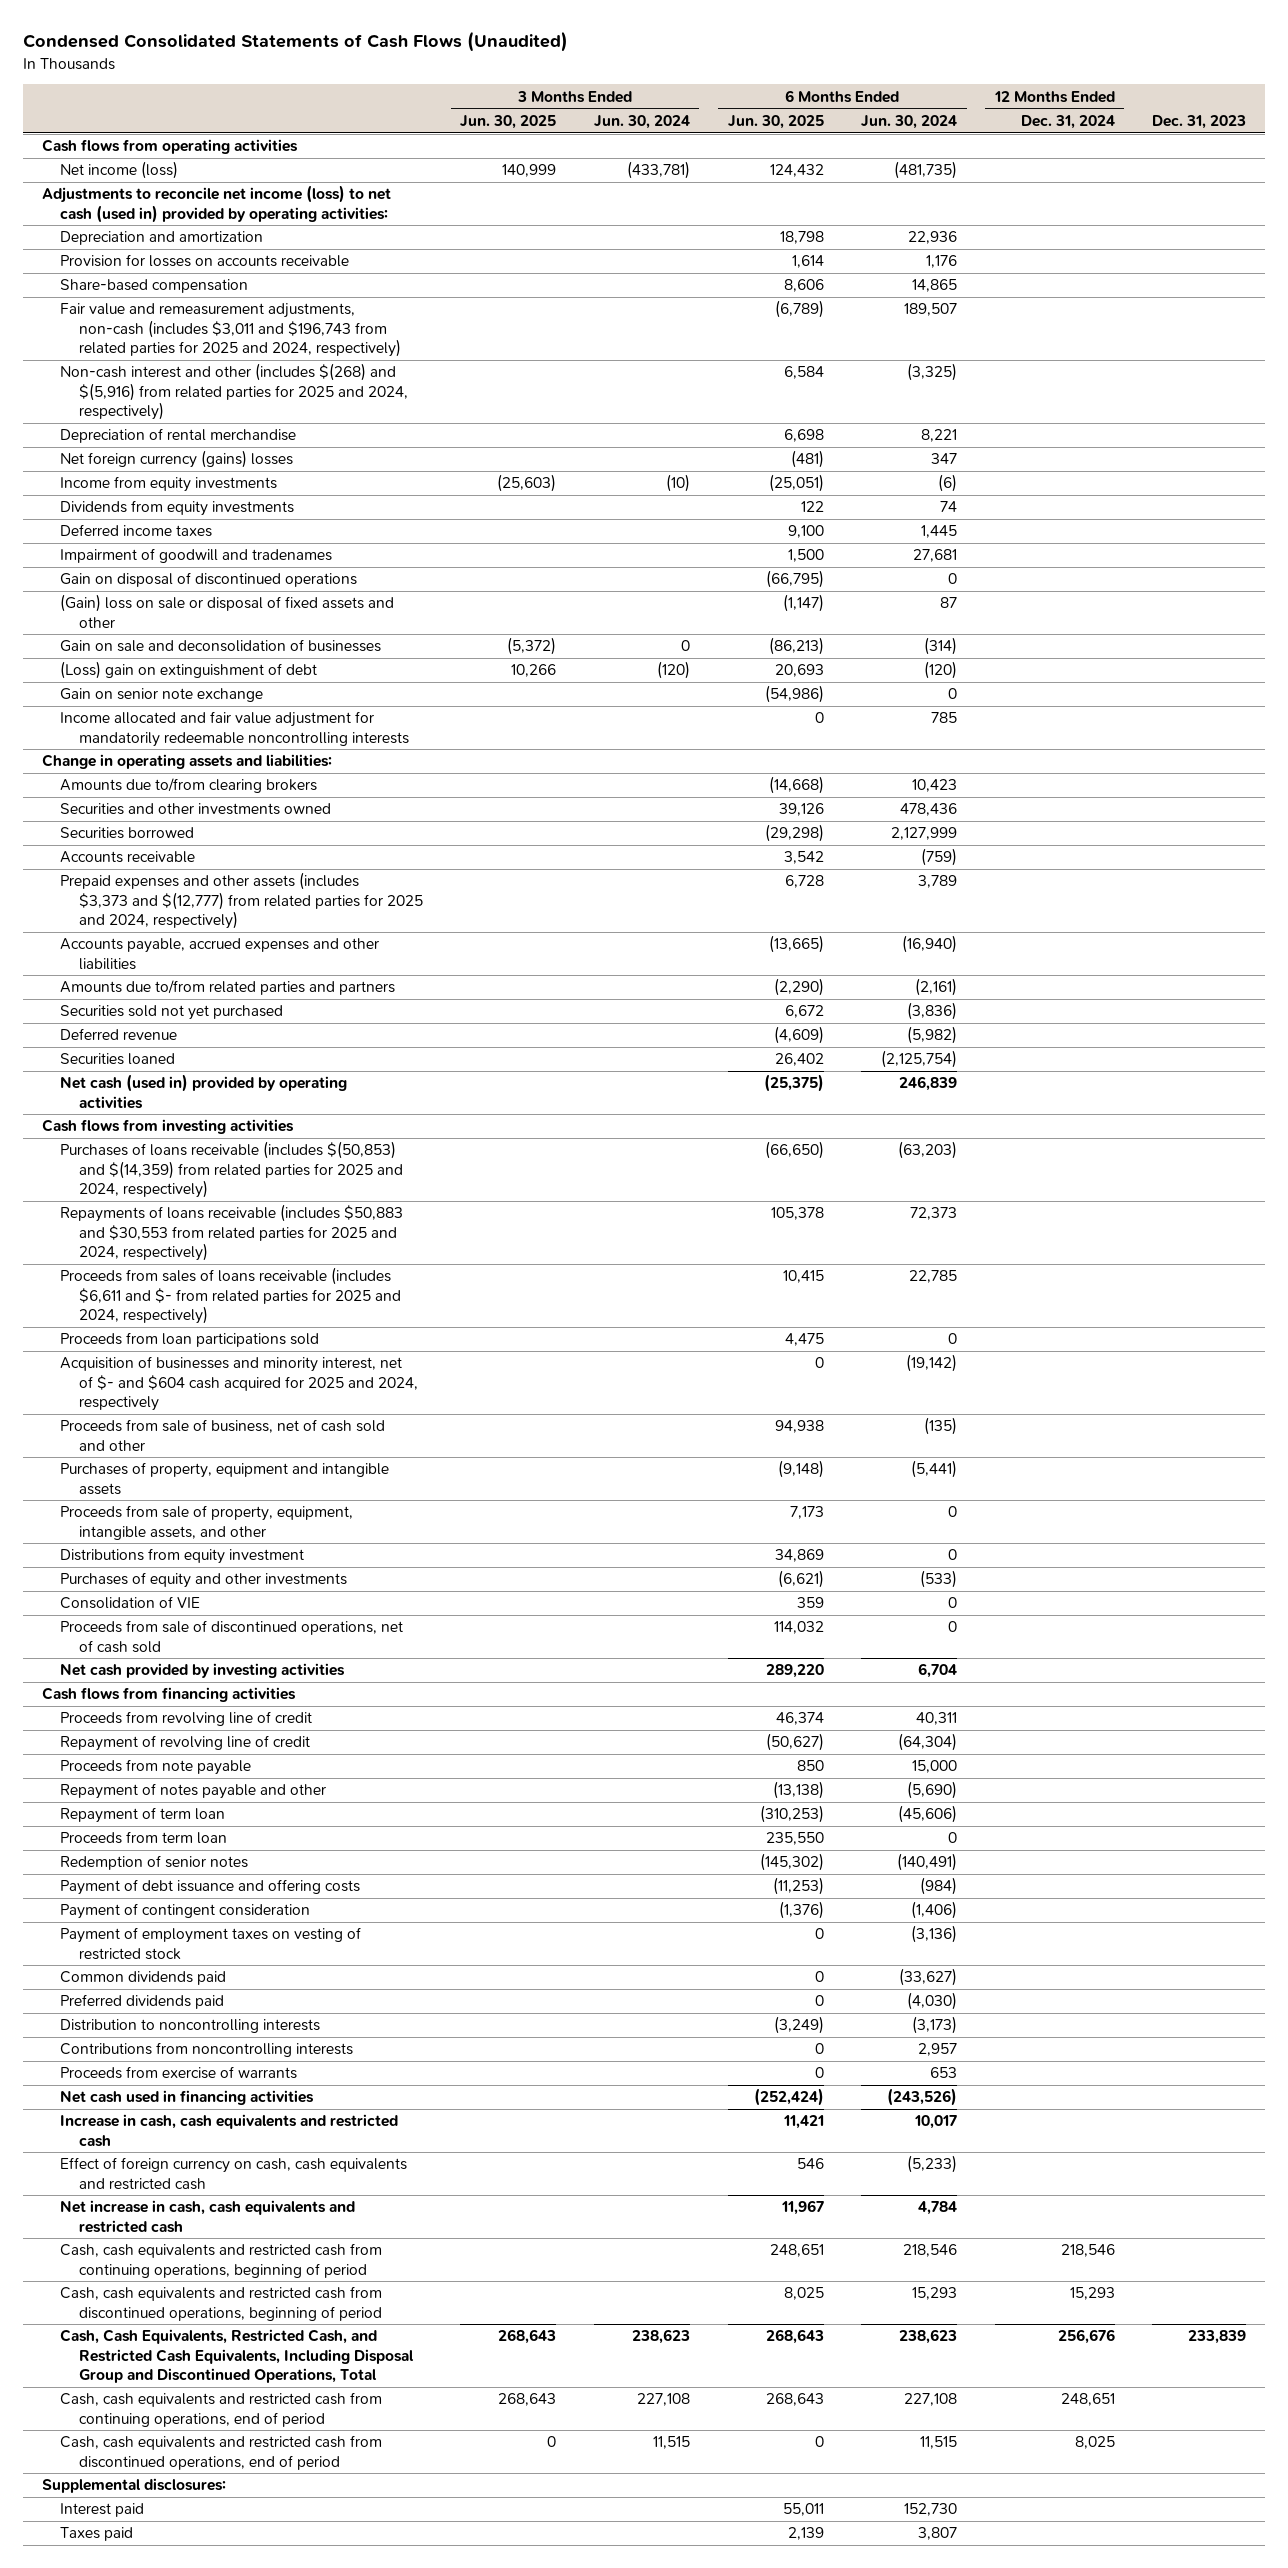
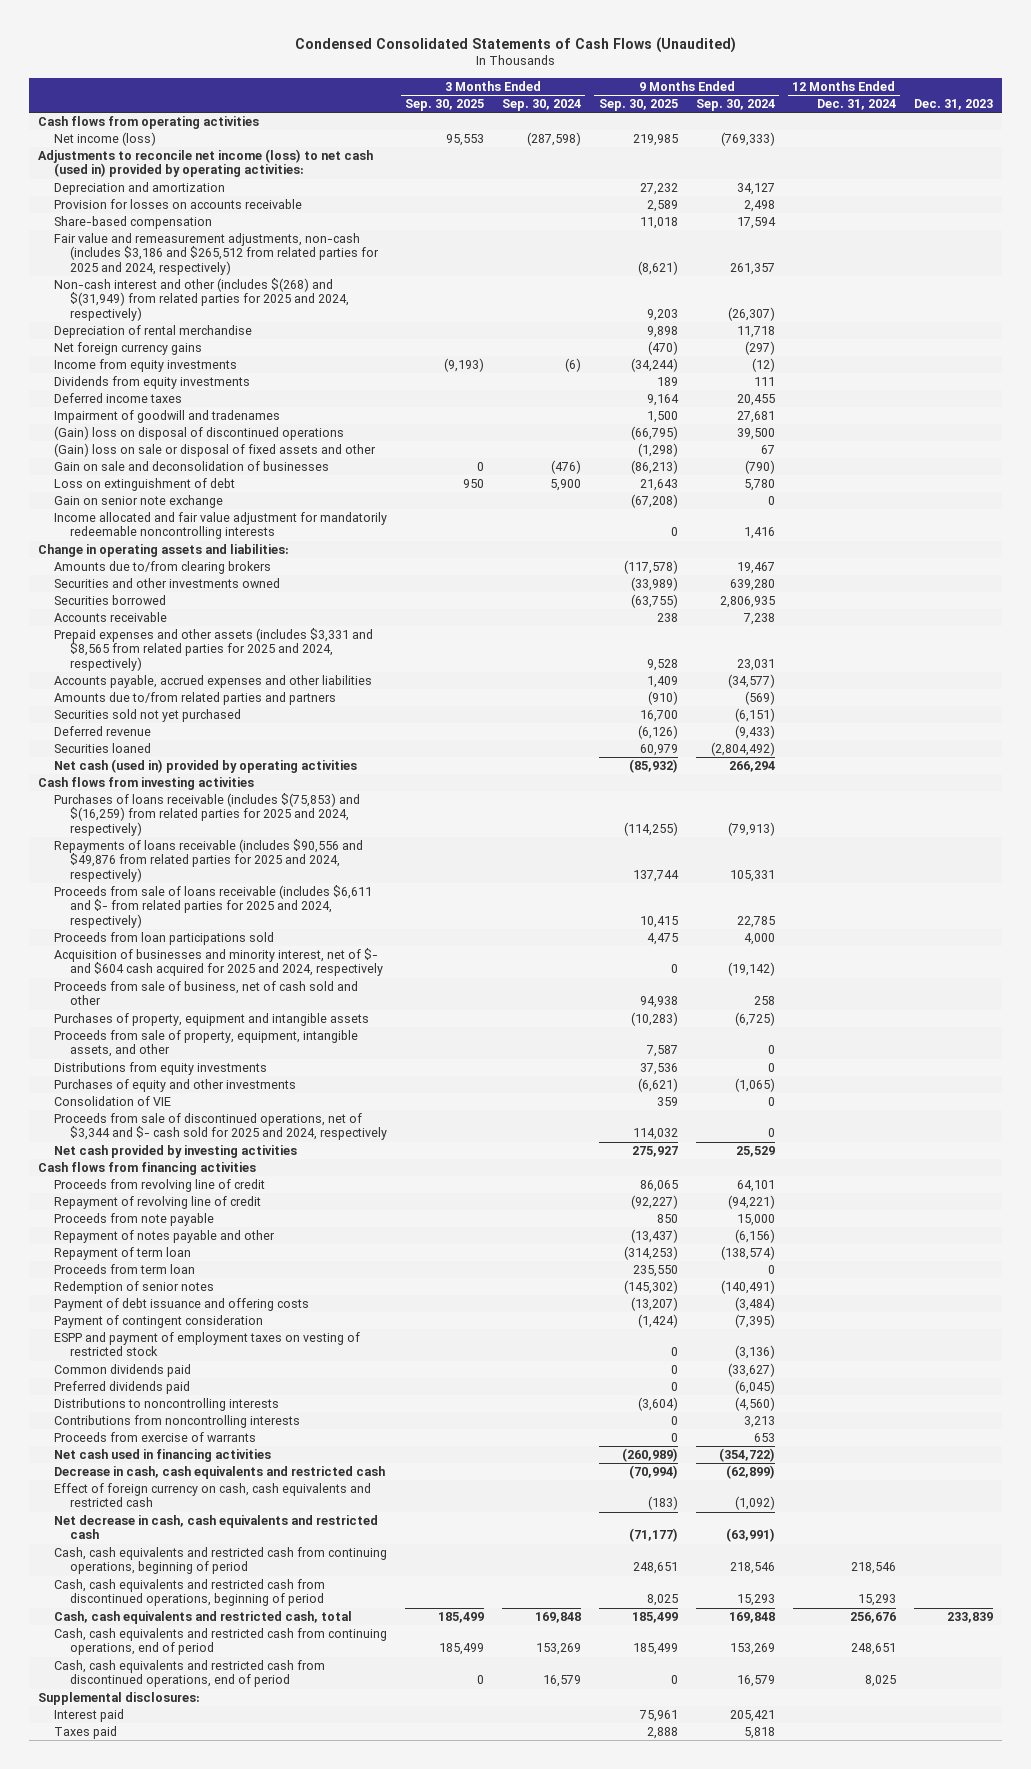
- | 3 Months Ended Jun. 30, 2025 | 3 Months Ended Jun. 30, 2024 | 6 Months Ended Jun. 30, 2025 | 6 Months Ended Jun. 30, 2024 | 12 Months Ended Dec. 31, 2024 | Dec. 31, 2023
+ | 3 Months Ended Sep. 30, 2025 | 3 Months Ended Sep. 30, 2024 | 9 Months Ended Sep. 30, 2025 | 9 Months Ended Sep. 30, 2024 | 12 Months Ended Dec. 31, 2024 | Dec. 31, 2023
- Fair value and remeasurement adjustments, non-cash (includes $3,011 and $196,743 from related parties for 2025 and 2024, respectively) | | | (6,789) | 189,507 | |
- Non-cash interest and other (includes $(268) and $(5,916) from related parties for 2025 and 2024, respectively) | | | 6,584 | (3,325) | |
+ Fair value and remeasurement adjustments, non-cash (includes $3,186 and $265,512 from related parties for 2025 and 2024, respectively) | | | (8,621) | 261,357 | |
+ Non-cash interest and other (includes $(268) and $(31,949) from related parties for 2025 and 2024, respectively) | | | 9,203 | (26,307) | |
- Net foreign currency (gains) losses | | | (481) | 347 | |
+ Net foreign currency gains | | | (470) | (297) | |
- Gain on disposal of discontinued operations | | | (66,795) | 0 | |
+ (Gain) loss on disposal of discontinued operations | | | (66,795) | 39,500 | |
- (Loss) gain on extinguishment of debt | 10,266 | (120) | 20,693 | (120) | |
+ Loss on extinguishment of debt | 950 | 5,900 | 21,643 | 5,780 | |
- Prepaid expenses and other assets (includes $3,373 and $(12,777) from related parties for 2025 and 2024, respectively) | | | 6,728 | 3,789 | |
+ Prepaid expenses and other assets (includes $3,331 and $8,565 from related parties for 2025 and 2024, respectively) | | | 9,528 | 23,031 | |
- Purchases of loans receivable (includes $(50,853) and $(14,359) from related parties for 2025 and 2024, respectively) | | | (66,650) | (63,203) | |
- Repayments of loans receivable (includes $50,883 and $30,553 from related parties for 2025 and 2024, respectively) | | | 105,378 | 72,373 | |
- Proceeds from sales of loans receivable (includes $6,611 and $- from related parties for 2025 and 2024, respectively) | | | 10,415 | 22,785 | |
+ Purchases of loans receivable (includes $(75,853) and $(16,259) from related parties for 2025 and 2024, respectively) | | | (114,255) | (79,913) | |
+ Repayments of loans receivable (includes $90,556 and $49,876 from related parties for 2025 and 2024, respectively) | | | 137,744 | 105,331 | |
+ Proceeds from sale of loans receivable (includes $6,611 and $- from related parties for 2025 and 2024, respectively) | | | 10,415 | 22,785 | |
- Distributions from equity investment | | | 34,869 | 0 | |
+ Distributions from equity investments | | | 37,536 | 0 | |
- Proceeds from sale of discontinued operations, net of cash sold | | | 114,032 | 0 | |
+ Proceeds from sale of discontinued operations, net of $3,344 and $- cash sold for 2025 and 2024, respectively | | | 114,032 | 0 | |
- Payment of employment taxes on vesting of restricted stock | | | 0 | (3,136) | |
+ ESPP and payment of employment taxes on vesting of restricted stock | | | 0 | (3,136) | |
- Distribution to noncontrolling interests | | | (3,249) | (3,173) | |
+ Distributions to noncontrolling interests | | | (3,604) | (4,560) | |
- Increase in cash, cash equivalents and restricted cash | | | 11,421 | 10,017 | |
+ Decrease in cash, cash equivalents and restricted cash | | | (70,994) | (62,899) | |
- Net increase in cash, cash equivalents and restricted cash | | | 11,967 | 4,784 | |
+ Net decrease in cash, cash equivalents and restricted cash | | | (71,177) | (63,991) | |
- Cash, Cash Equivalents, Restricted Cash, and Restricted Cash Equivalents, Including Disposal Group and Discontinued Operations, Total | 268,643 | 238,623 | 268,643 | 238,623 | 256,676 | 233,839
+ Cash, cash equivalents and restricted cash, total | 185,499 | 169,848 | 185,499 | 169,848 | 256,676 | 233,839

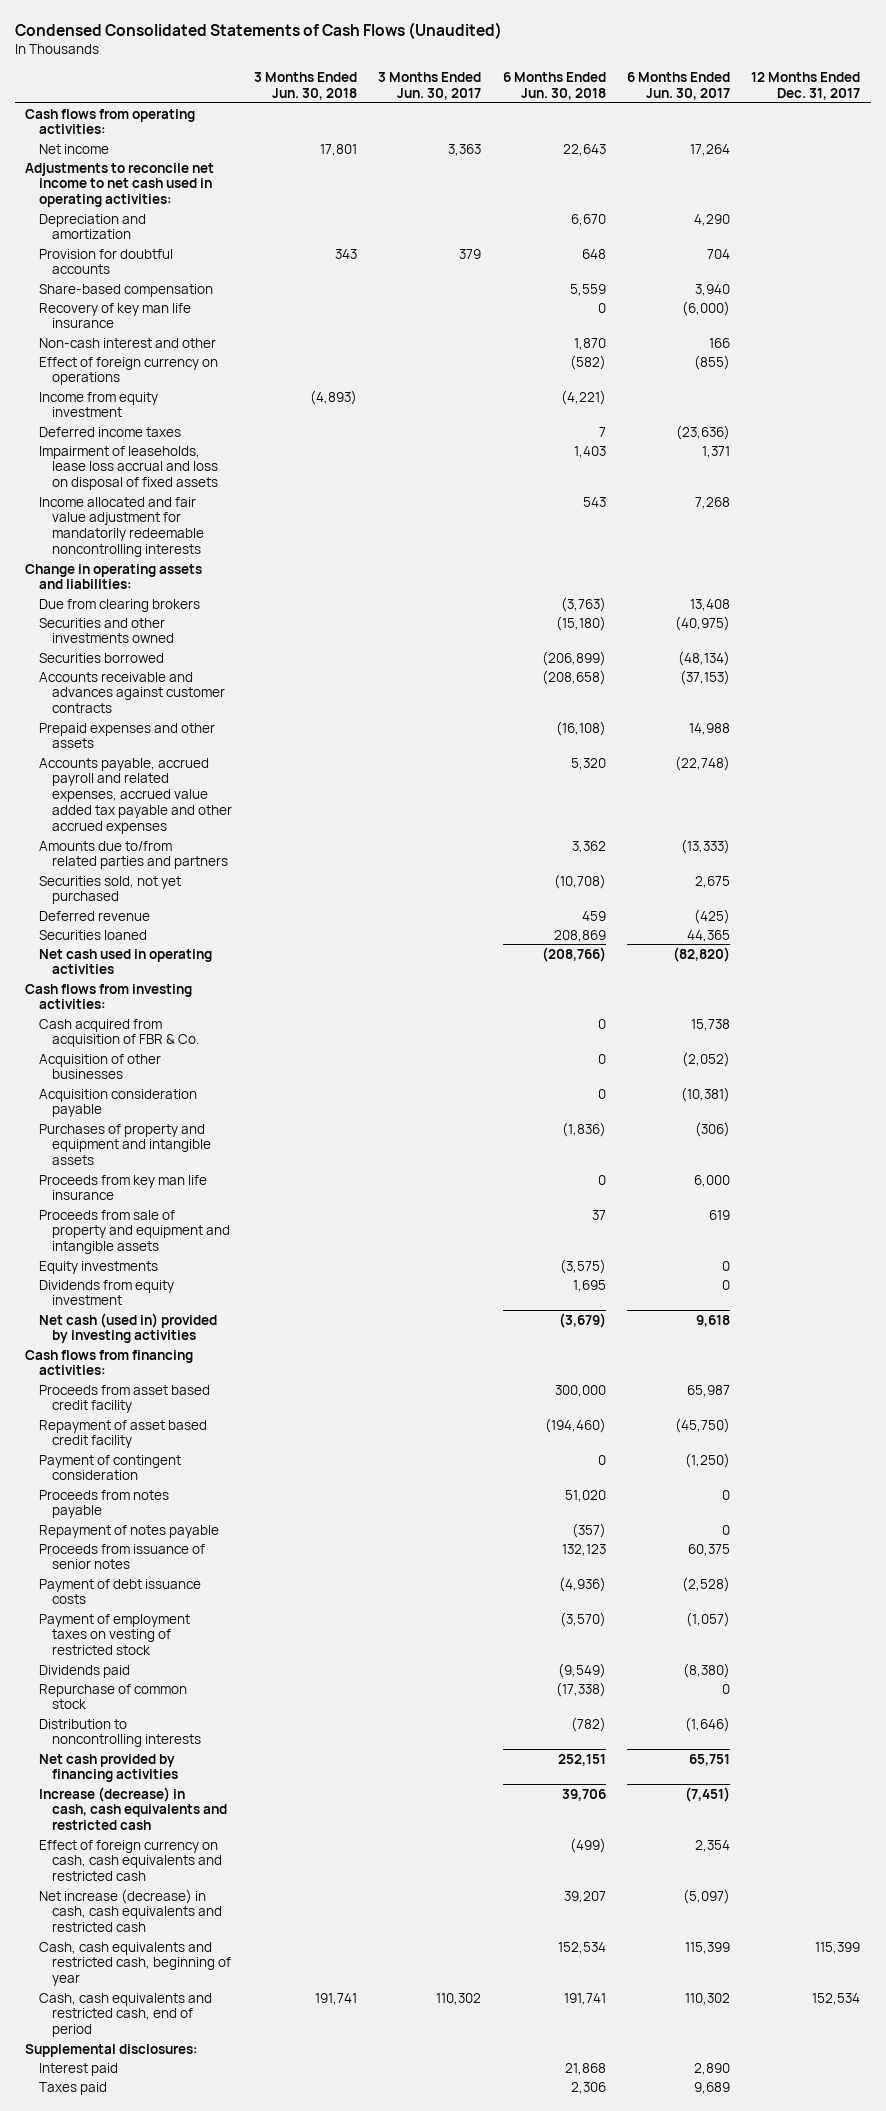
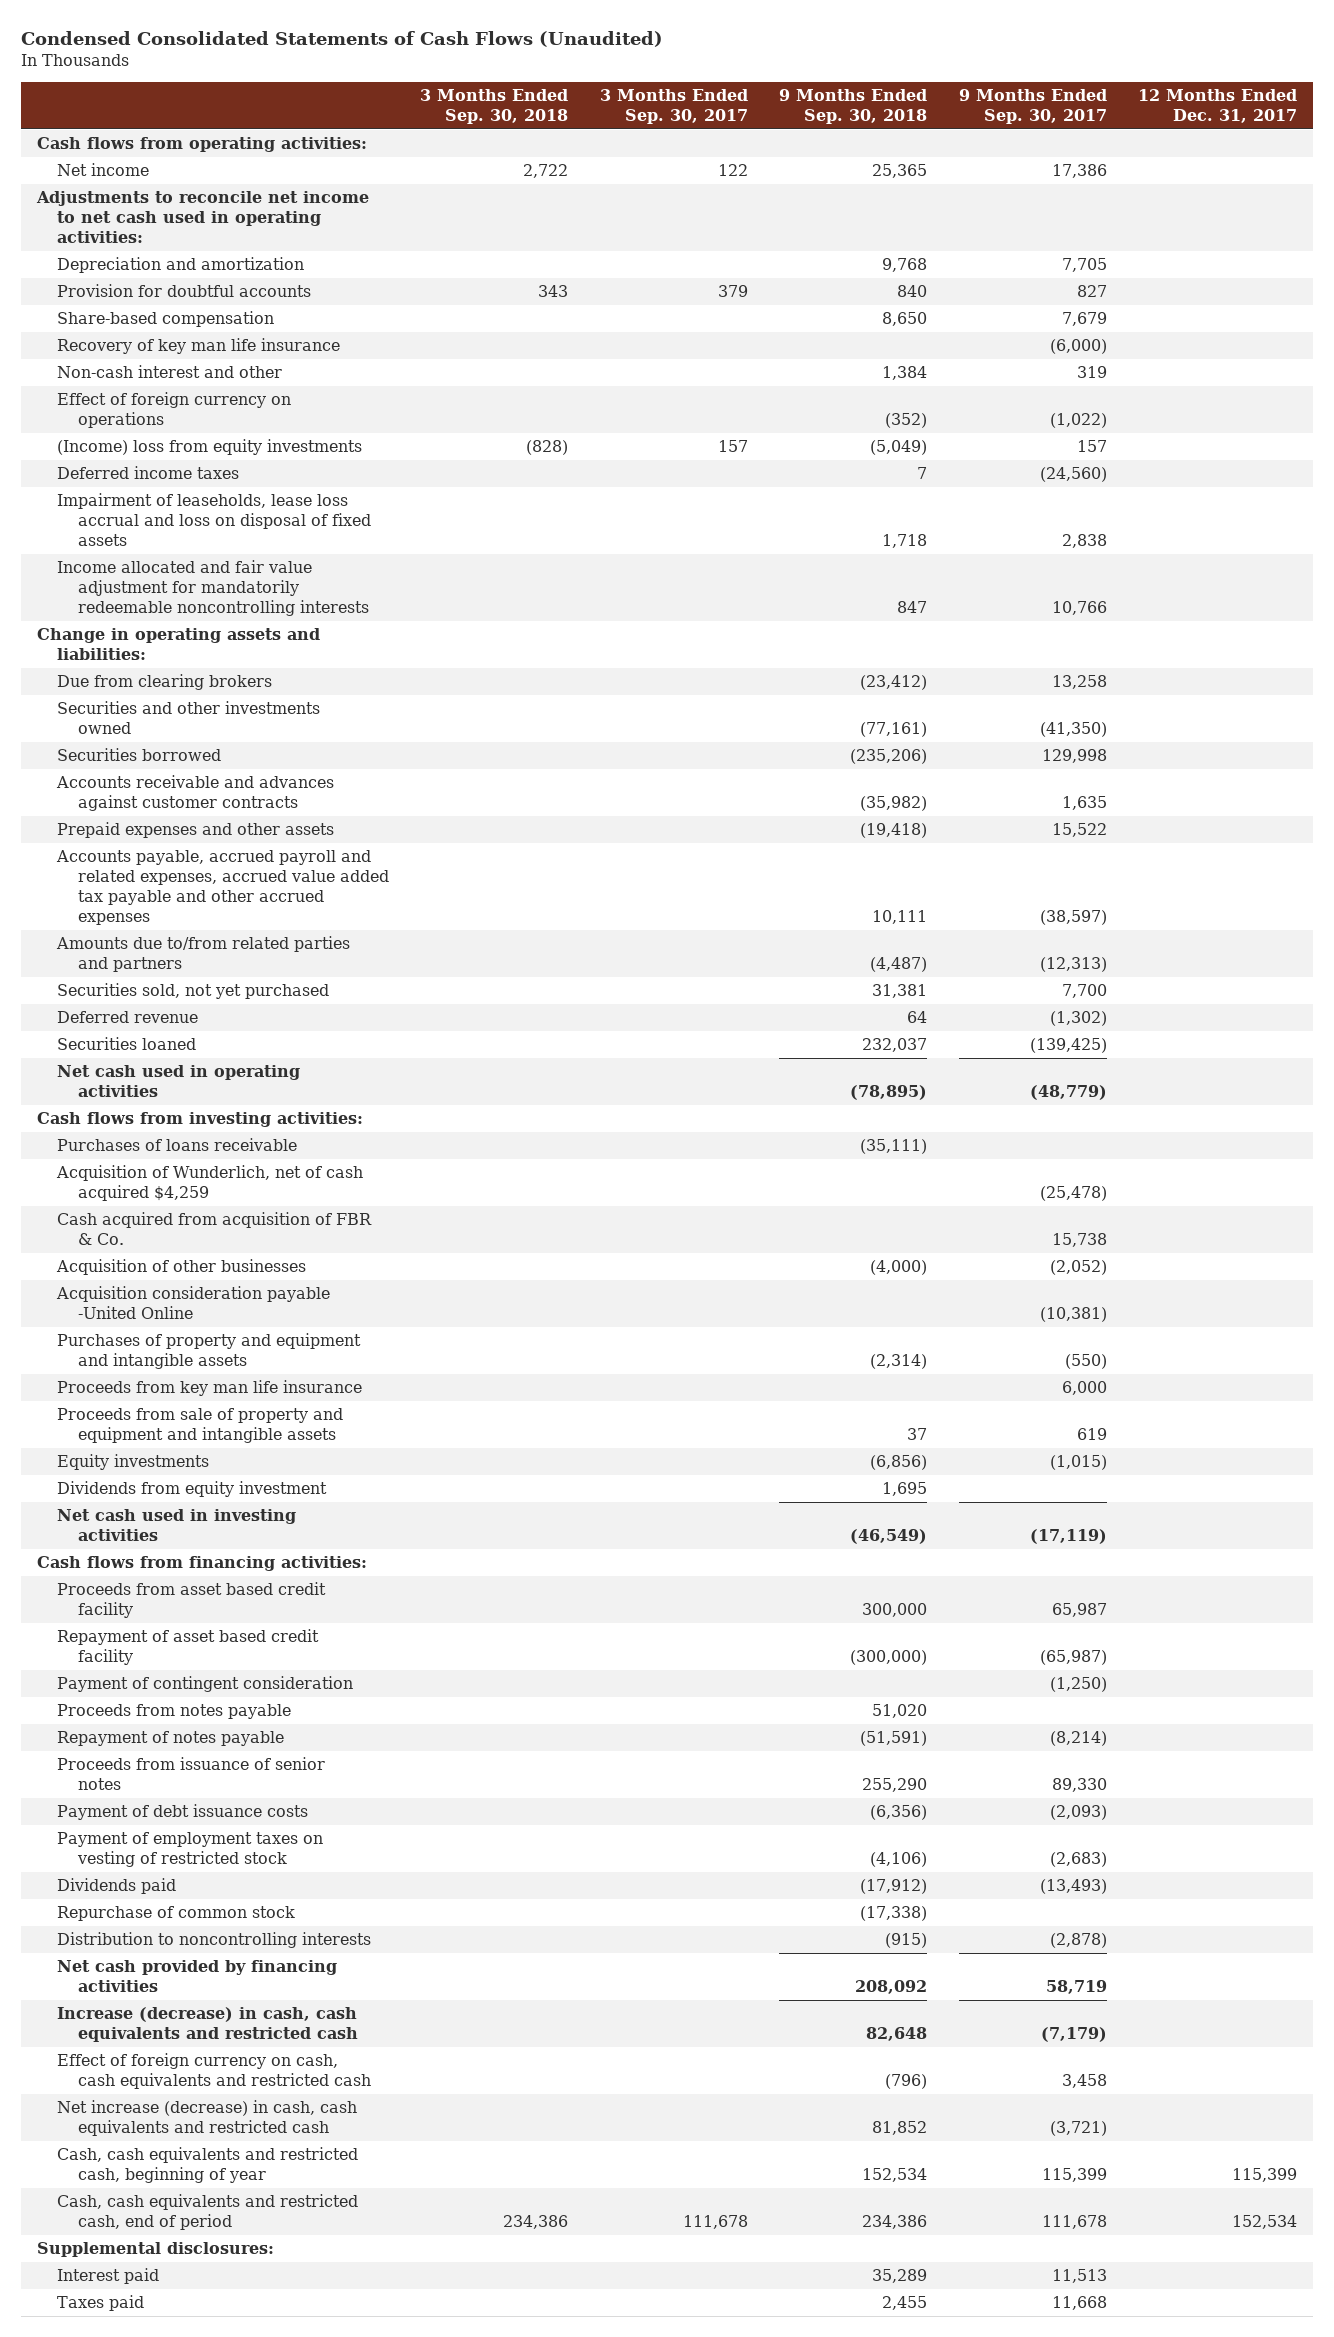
- | 3 Months Ended Jun. 30, 2018 | 3 Months Ended Jun. 30, 2017 | 6 Months Ended Jun. 30, 2018 | 6 Months Ended Jun. 30, 2017 | 12 Months Ended Dec. 31, 2017
+ | 3 Months Ended Sep. 30, 2018 | 3 Months Ended Sep. 30, 2017 | 9 Months Ended Sep. 30, 2018 | 9 Months Ended Sep. 30, 2017 | 12 Months Ended Dec. 31, 2017
- Income from equity investment | (4,893) | | (4,221) | |
+ (Income) loss from equity investments | (828) | 157 | (5,049) | 157 |
+ Purchases of loans receivable | | | (35,111) | |
+ Acquisition of Wunderlich, net of cash acquired $4,259 | | | | (25,478) |
- Acquisition consideration payable | | | 0 | (10,381) |
+ Acquisition consideration payable -United Online | | | | (10,381) |
- Net cash (used in) provided by investing activities | | | (3,679) | 9,618 |
+ Net cash used in investing activities | | | (46,549) | (17,119) |

